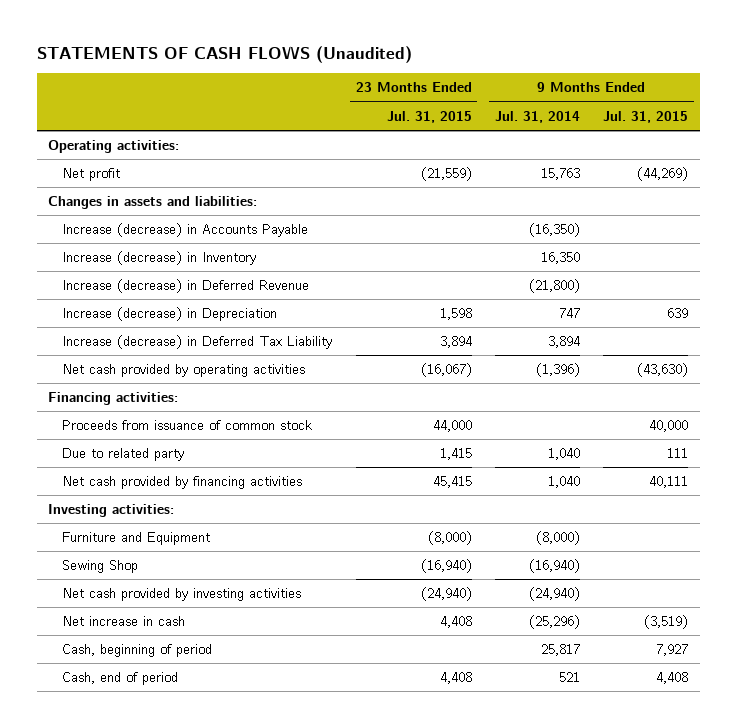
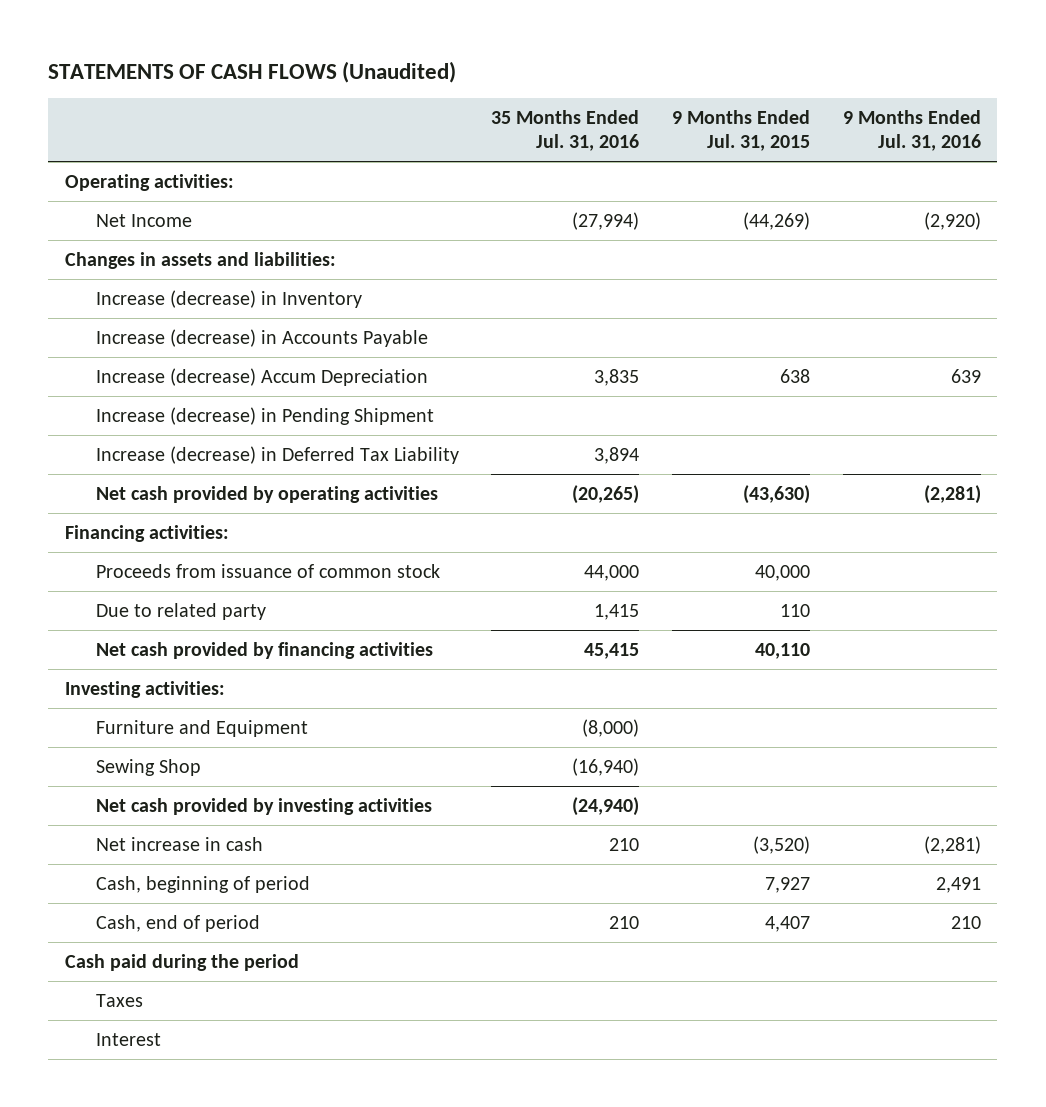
- | 23 Months Ended Jul. 31, 2015 | 9 Months Ended Jul. 31, 2014 | 9 Months Ended Jul. 31, 2015
+ | 35 Months Ended Jul. 31, 2016 | 9 Months Ended Jul. 31, 2015 | 9 Months Ended Jul. 31, 2016
- Net profit | (21,559) | 15,763 | (44,269)
+ Net Income | (27,994) | (44,269) | (2,920)
- Increase (decrease) in Deferred Revenue | | (21,800) |
- Increase (decrease) in Depreciation | 1,598 | 747 | 639
moved down: Increase (decrease) in Accounts Payable
+ Increase (decrease) Accum Depreciation | 3,835 | 638 | 639
+ Increase (decrease) in Pending Shipment
- Due to related party | 1,415 | 1,040 | 111
- Net cash provided by financing activities | 45,415 | 1,040 | 40,111
+ Due to related party | 1,415 | 110 |
+ Net cash provided by financing activities | 45,415 | 40,110 |
- Net increase in cash | 4,408 | (25,296) | (3,519)
+ Net increase in cash | 210 | (3,520) | (2,281)
- Cash, end of period | 4,408 | 521 | 4,408
+ Cash, end of period | 210 | 4,407 | 210
+ Cash paid during the period
+ Taxes
+ Interest

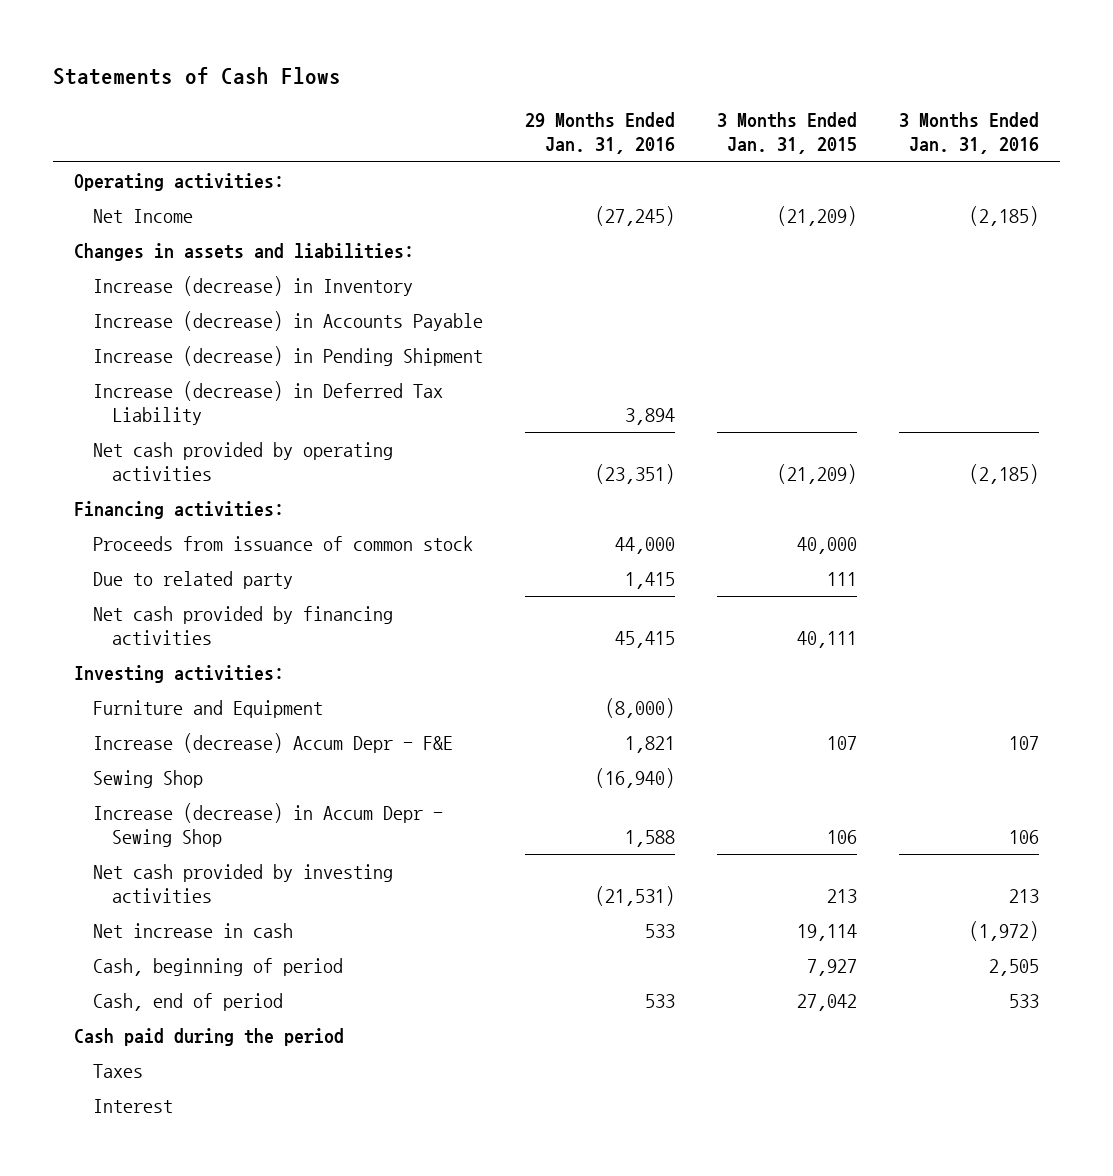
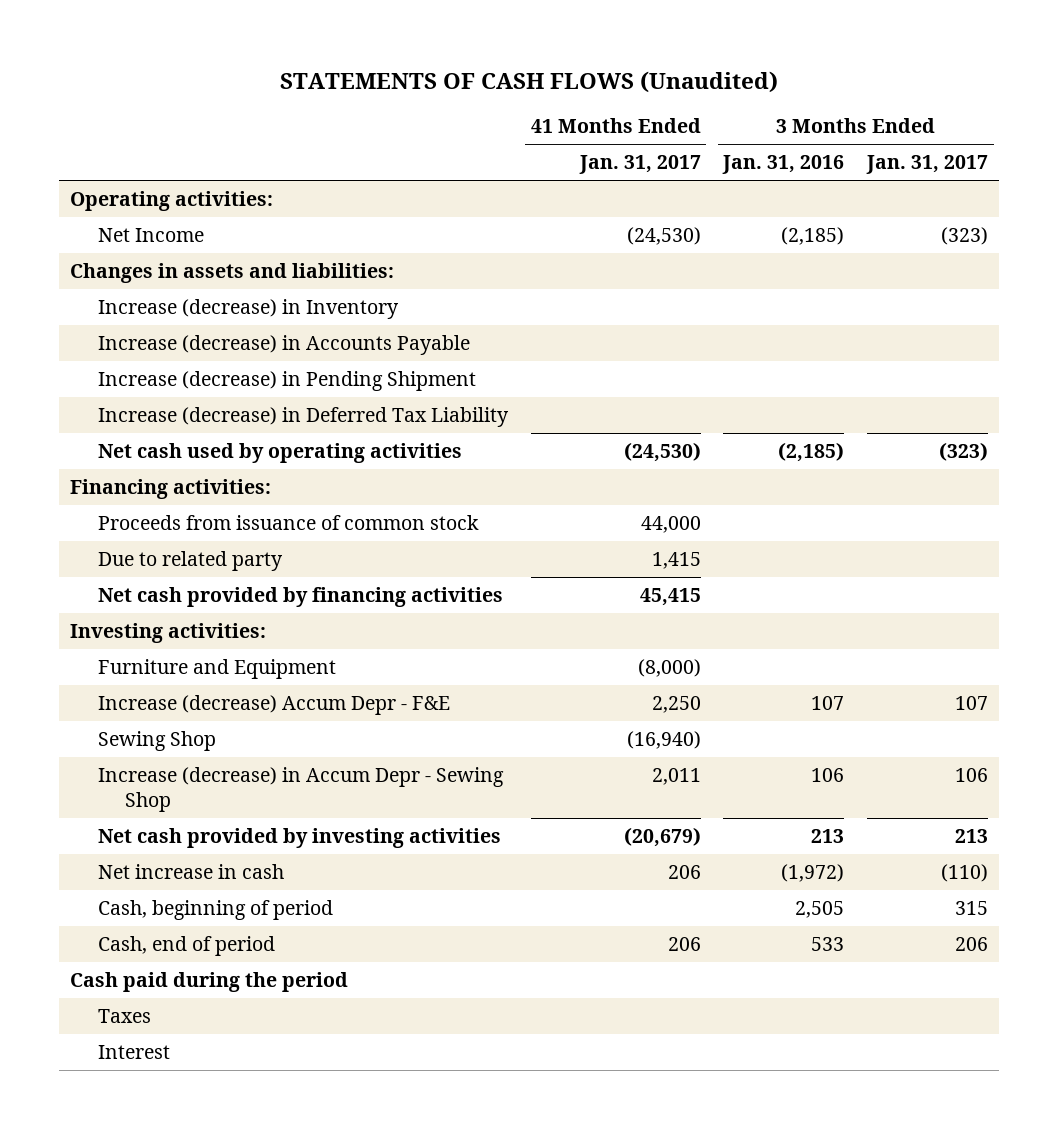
- Statements of Cash Flows
+ STATEMENTS OF CASH FLOWS (Unaudited)
- | 29 Months Ended Jan. 31, 2016 | 3 Months Ended Jan. 31, 2015 | 3 Months Ended Jan. 31, 2016
+ | 41 Months Ended Jan. 31, 2017 | 3 Months Ended Jan. 31, 2016 | 3 Months Ended Jan. 31, 2017
- Net cash provided by operating activities | (23,351) | (21,209) | (2,185)
+ Net cash used by operating activities | (24,530) | (2,185) | (323)

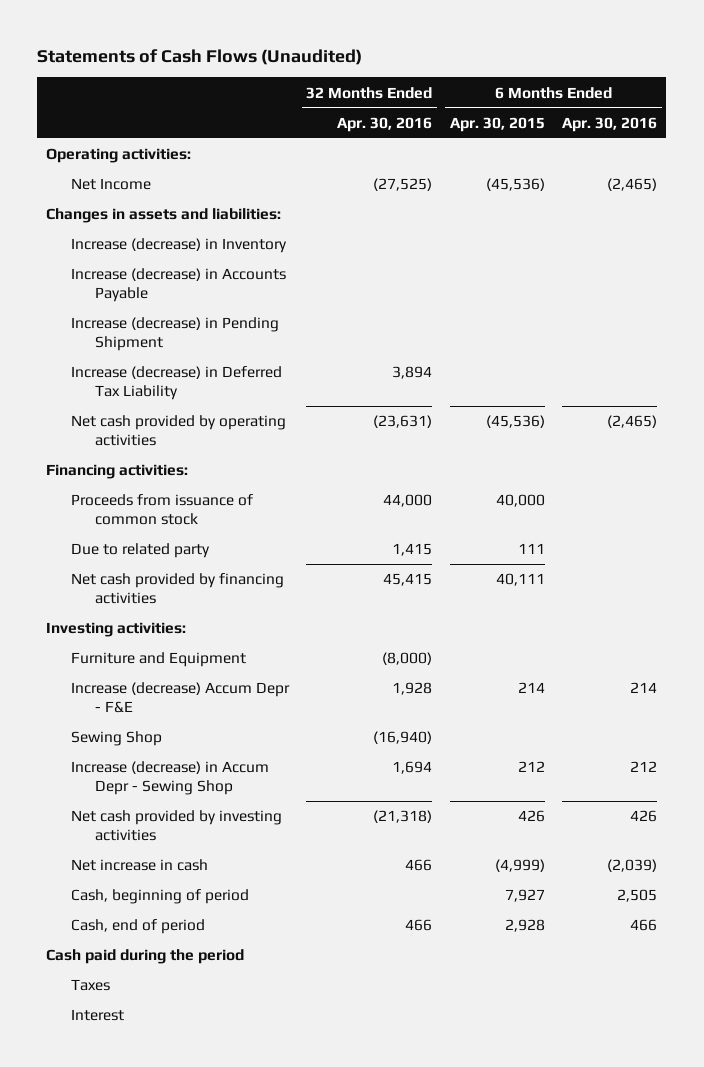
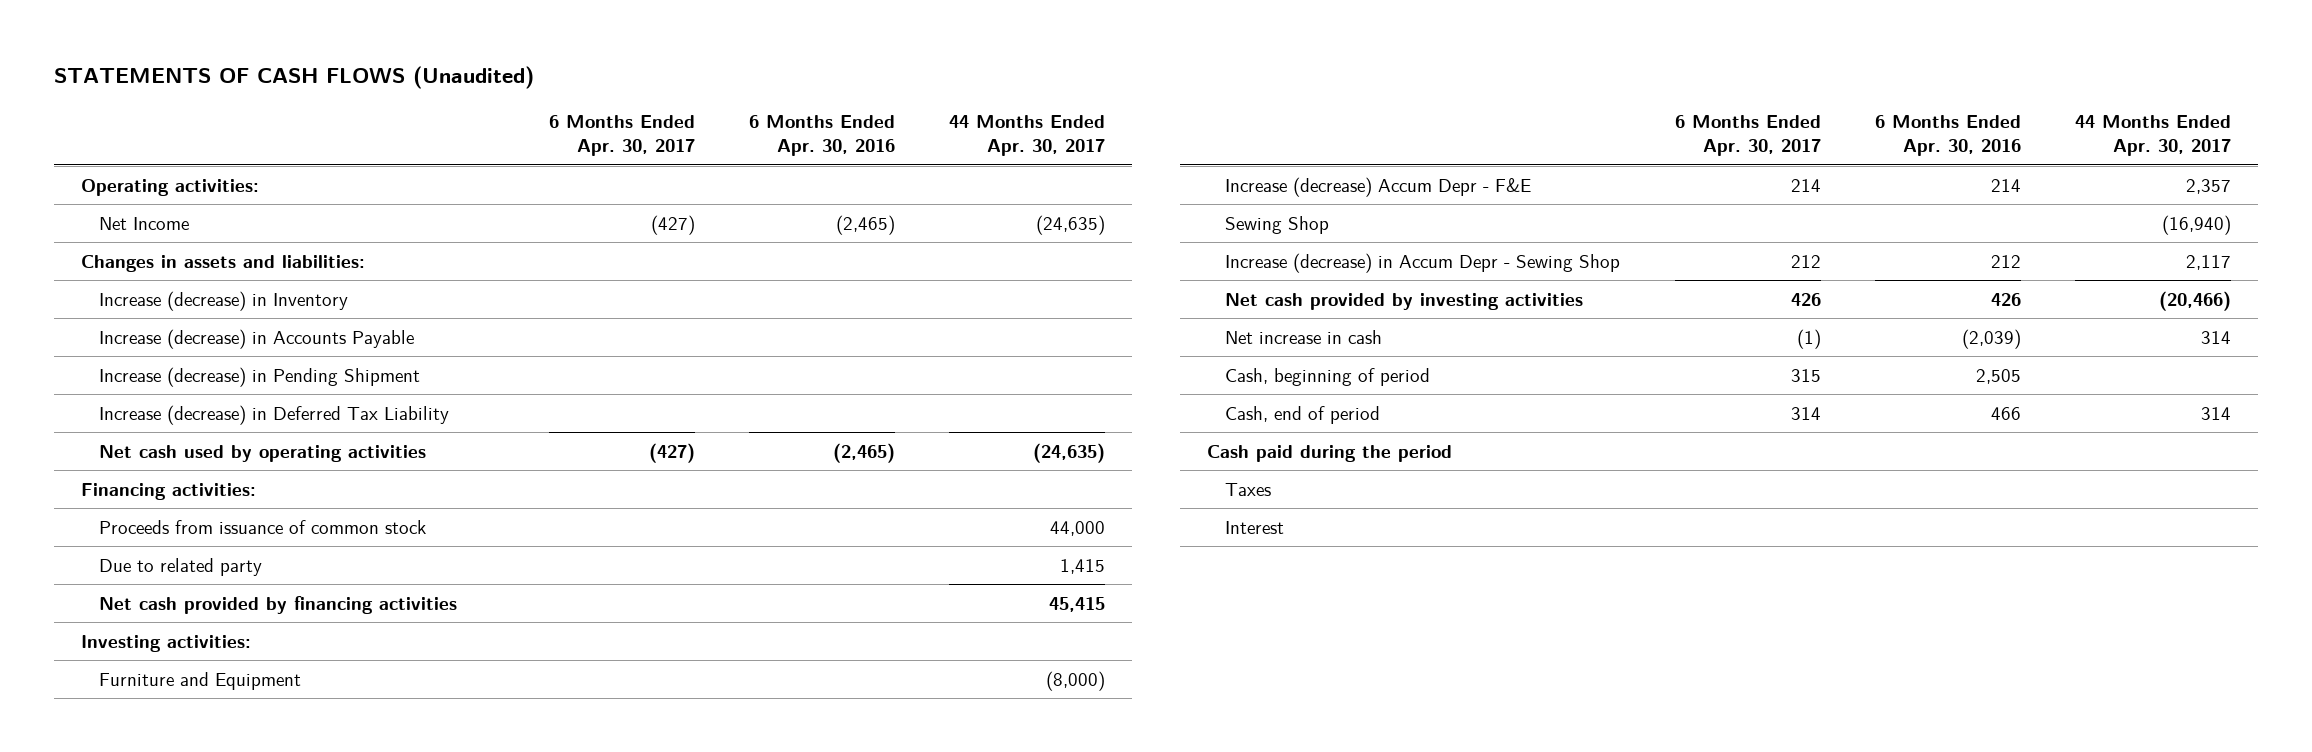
- Statements of Cash Flows (Unaudited)
+ STATEMENTS OF CASH FLOWS (Unaudited)
- | 32 Months Ended Apr. 30, 2016 | 6 Months Ended Apr. 30, 2015 | 6 Months Ended Apr. 30, 2016
+ | 6 Months Ended Apr. 30, 2017 | 6 Months Ended Apr. 30, 2016 | 44 Months Ended Apr. 30, 2017
- Net cash provided by operating activities | (23,631) | (45,536) | (2,465)
+ Net cash used by operating activities | (427) | (2,465) | (24,635)

